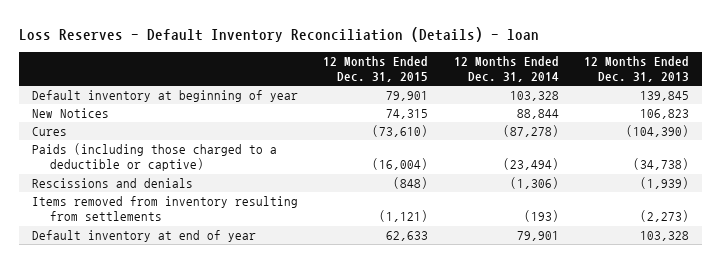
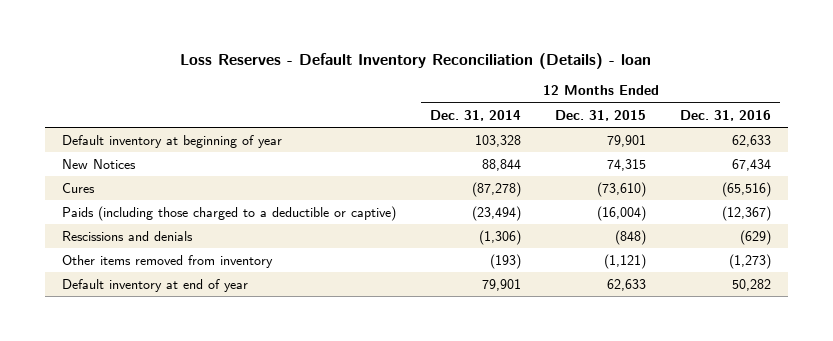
- | 12 Months Ended Dec. 31, 2015 | 12 Months Ended Dec. 31, 2014 | 12 Months Ended Dec. 31, 2013
+ | 12 Months Ended Dec. 31, 2014 | 12 Months Ended Dec. 31, 2015 | 12 Months Ended Dec. 31, 2016
- Items removed from inventory resulting from settlements | (1,121) | (193) | (2,273)
+ Other items removed from inventory | (193) | (1,121) | (1,273)

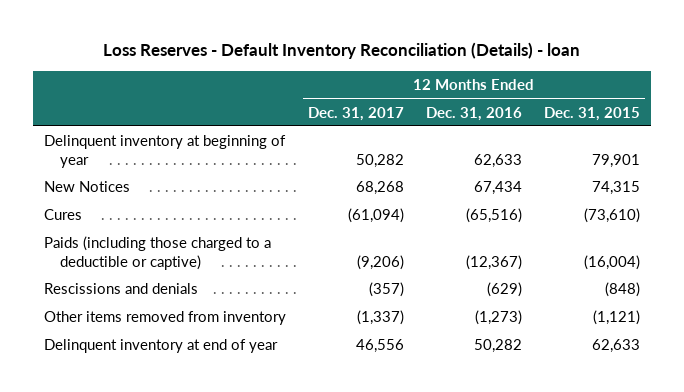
- | 12 Months Ended Dec. 31, 2014 | 12 Months Ended Dec. 31, 2015 | 12 Months Ended Dec. 31, 2016
+ | 12 Months Ended Dec. 31, 2017 | 12 Months Ended Dec. 31, 2016 | 12 Months Ended Dec. 31, 2015
- Default inventory at beginning of year | 103,328 | 79,901 | 62,633
+ Delinquent inventory at beginning of year | 50,282 | 62,633 | 79,901
- Default inventory at end of year | 79,901 | 62,633 | 50,282
+ Delinquent inventory at end of year | 46,556 | 50,282 | 62,633

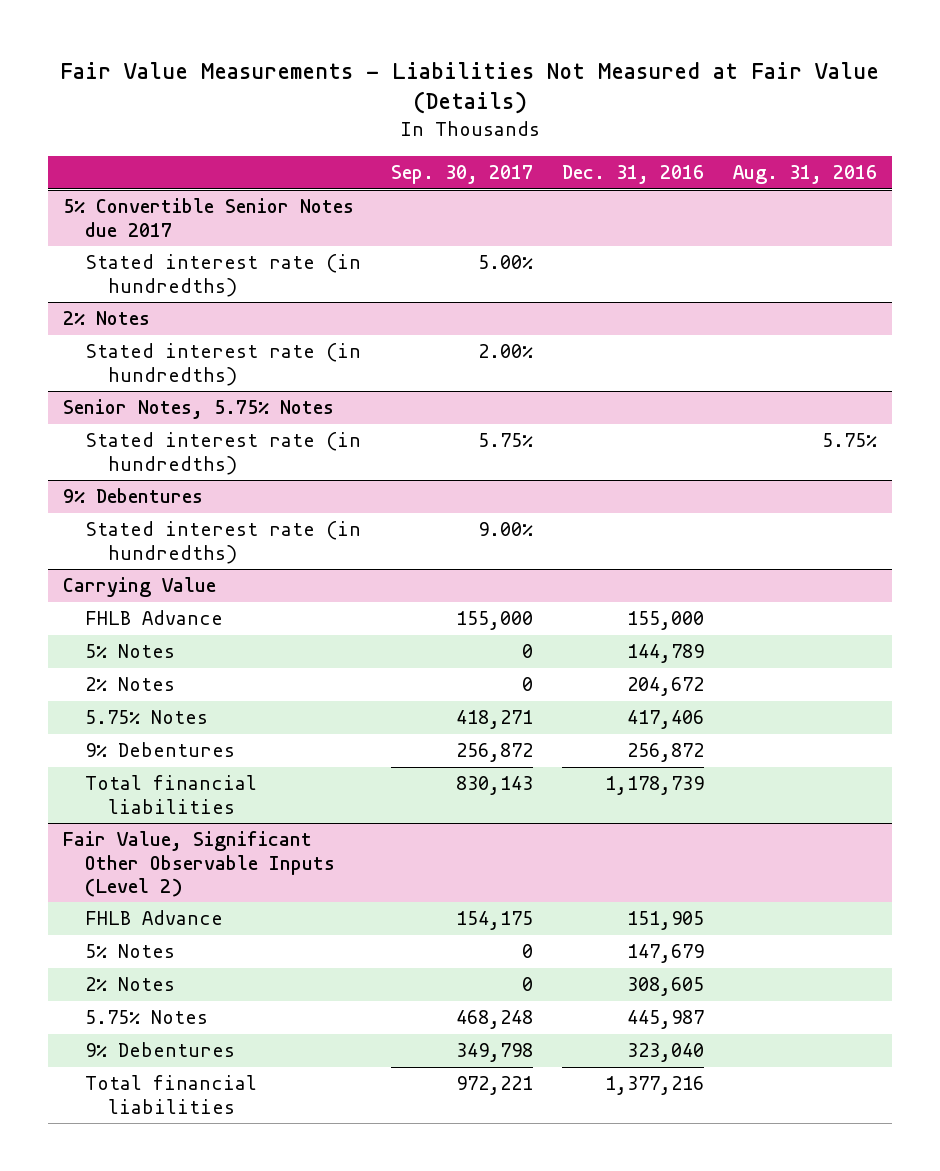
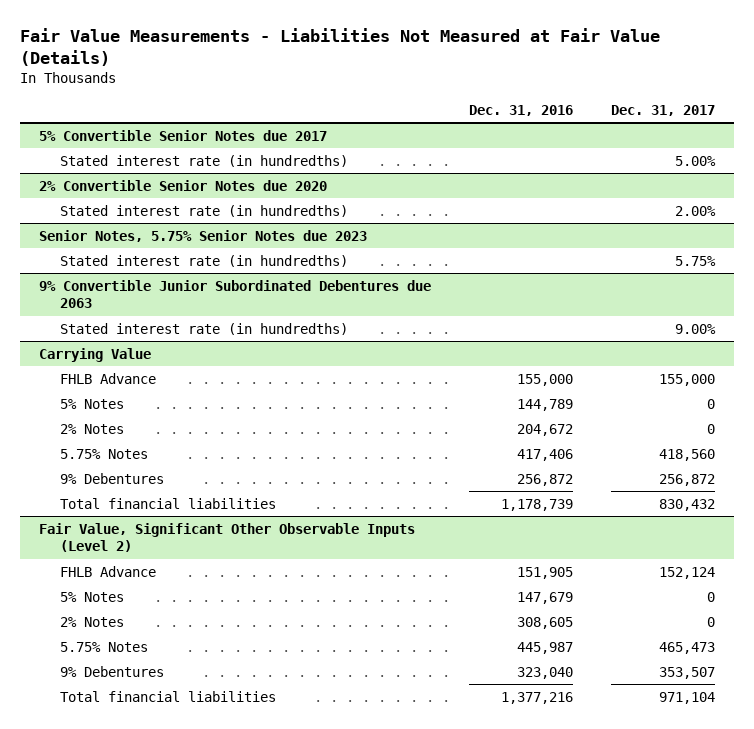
- | Sep. 30, 2017 | Dec. 31, 2016 | Aug. 31, 2016
+ | Dec. 31, 2016 | Dec. 31, 2017
- 2% Notes
+ 2% Convertible Senior Notes due 2020
- Senior Notes, 5.75% Notes
+ Senior Notes, 5.75% Senior Notes due 2023
- 9% Debentures
+ 9% Convertible Junior Subordinated Debentures due 2063

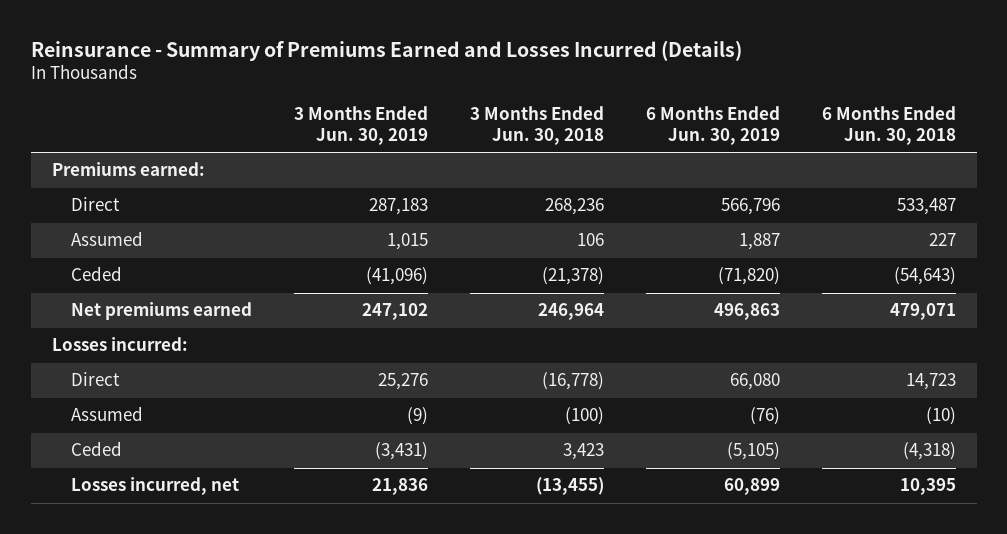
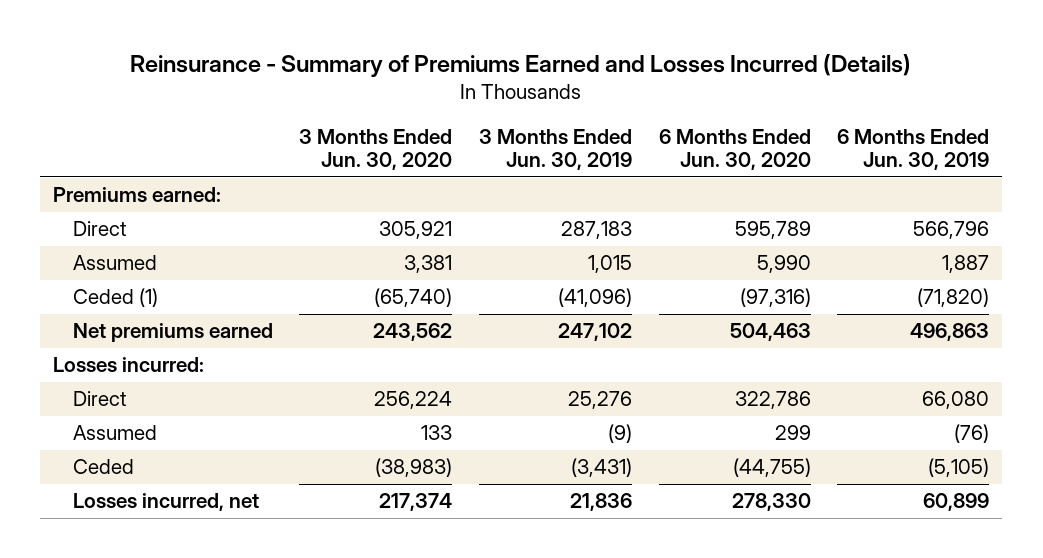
- | 3 Months Ended Jun. 30, 2019 | 3 Months Ended Jun. 30, 2018 | 6 Months Ended Jun. 30, 2019 | 6 Months Ended Jun. 30, 2018
+ | 3 Months Ended Jun. 30, 2020 | 3 Months Ended Jun. 30, 2019 | 6 Months Ended Jun. 30, 2020 | 6 Months Ended Jun. 30, 2019
- Ceded | (41,096) | (21,378) | (71,820) | (54,643)
+ Ceded (1) | (65,740) | (41,096) | (97,316) | (71,820)

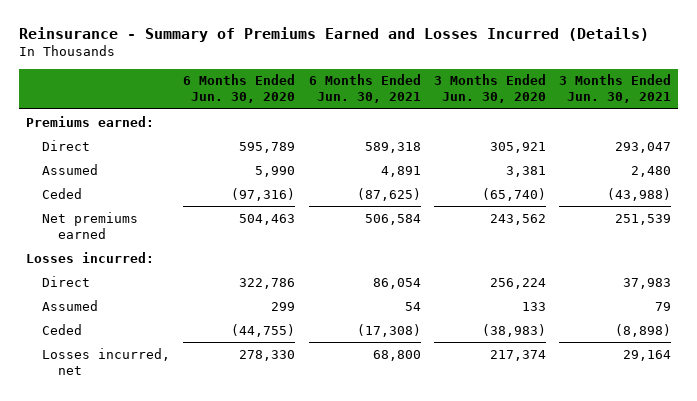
- | 3 Months Ended Jun. 30, 2020 | 3 Months Ended Jun. 30, 2019 | 6 Months Ended Jun. 30, 2020 | 6 Months Ended Jun. 30, 2019
+ | 6 Months Ended Jun. 30, 2020 | 6 Months Ended Jun. 30, 2021 | 3 Months Ended Jun. 30, 2020 | 3 Months Ended Jun. 30, 2021
- Ceded (1) | (65,740) | (41,096) | (97,316) | (71,820)
+ Ceded | (97,316) | (87,625) | (65,740) | (43,988)

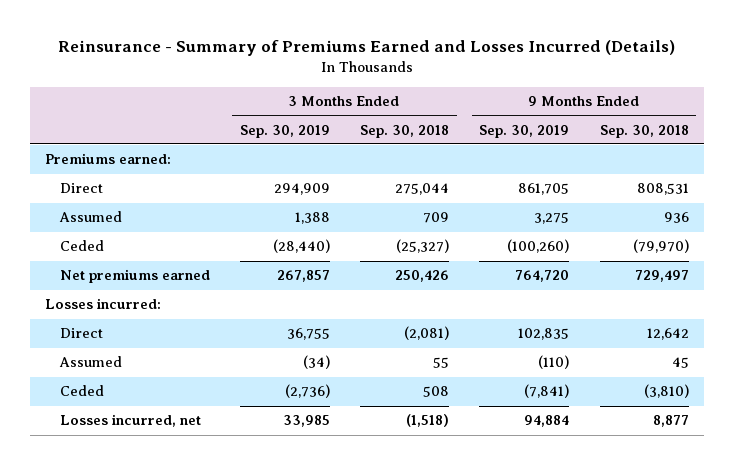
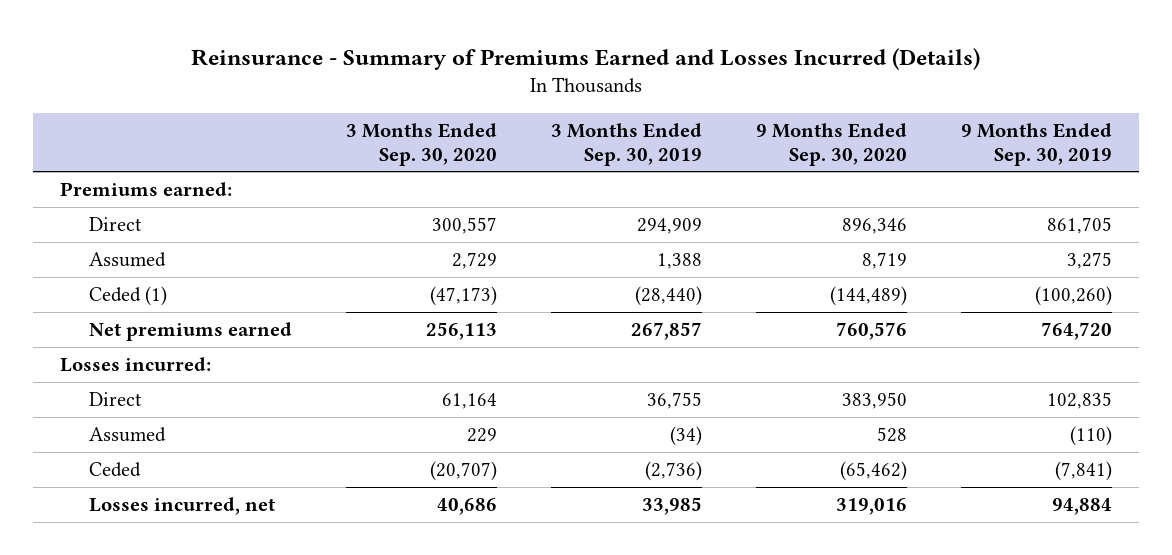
- | 3 Months Ended Sep. 30, 2019 | 3 Months Ended Sep. 30, 2018 | 9 Months Ended Sep. 30, 2019 | 9 Months Ended Sep. 30, 2018
+ | 3 Months Ended Sep. 30, 2020 | 3 Months Ended Sep. 30, 2019 | 9 Months Ended Sep. 30, 2020 | 9 Months Ended Sep. 30, 2019
- Ceded | (28,440) | (25,327) | (100,260) | (79,970)
+ Ceded (1) | (47,173) | (28,440) | (144,489) | (100,260)

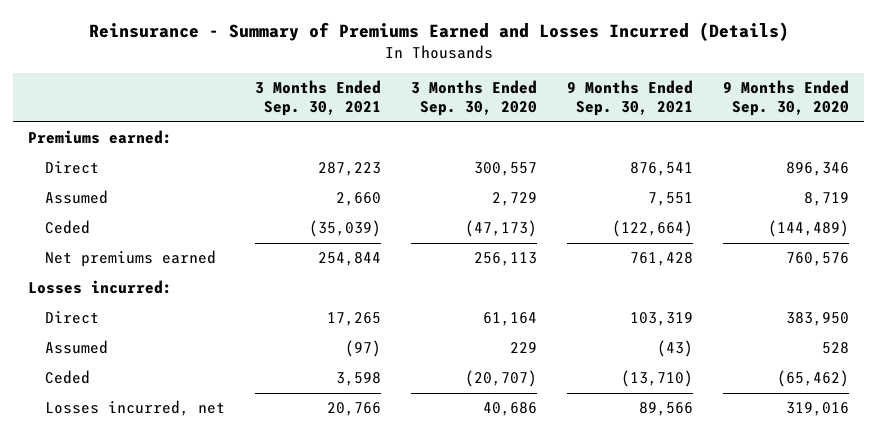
- | 3 Months Ended Sep. 30, 2020 | 3 Months Ended Sep. 30, 2019 | 9 Months Ended Sep. 30, 2020 | 9 Months Ended Sep. 30, 2019
+ | 3 Months Ended Sep. 30, 2021 | 3 Months Ended Sep. 30, 2020 | 9 Months Ended Sep. 30, 2021 | 9 Months Ended Sep. 30, 2020
- Ceded (1) | (47,173) | (28,440) | (144,489) | (100,260)
+ Ceded | (35,039) | (47,173) | (122,664) | (144,489)

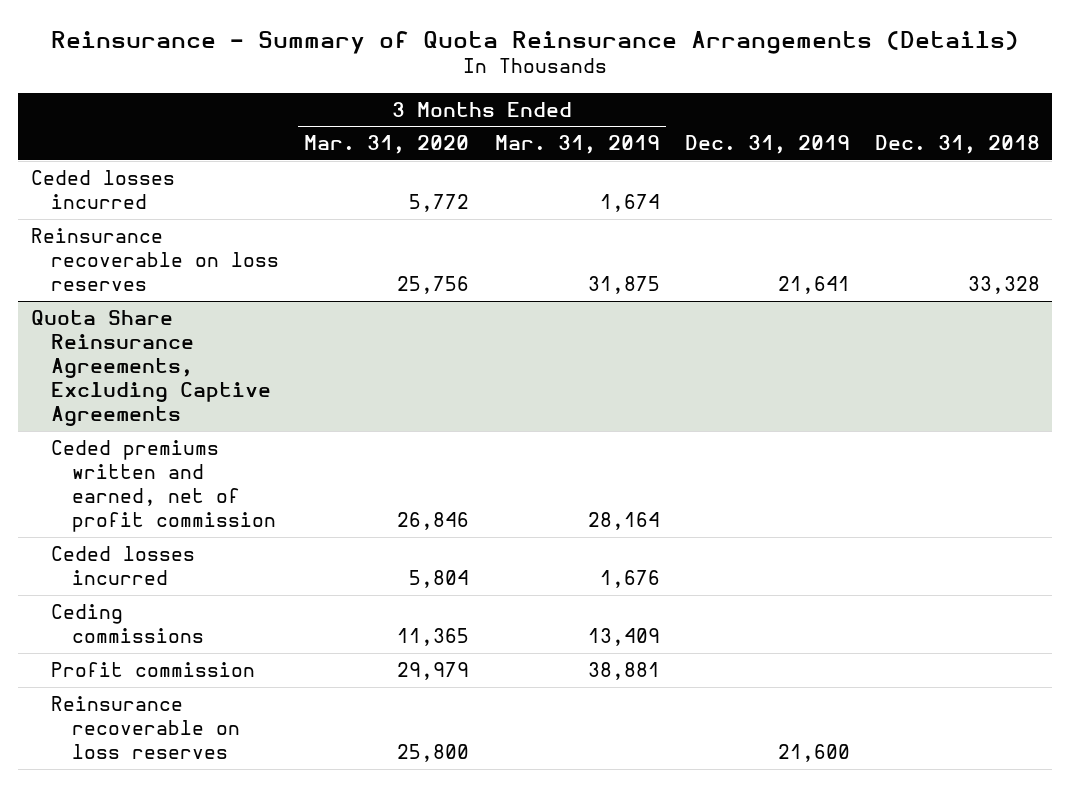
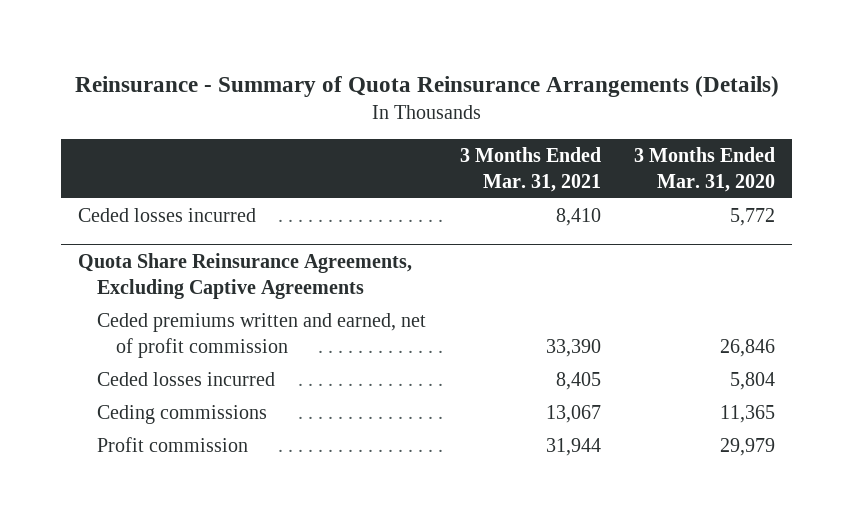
- | 3 Months Ended Mar. 31, 2020 | 3 Months Ended Mar. 31, 2019 | Dec. 31, 2019 | Dec. 31, 2018
+ | 3 Months Ended Mar. 31, 2021 | 3 Months Ended Mar. 31, 2020
- Reinsurance recoverable on loss reserves | 25,756 | 31,875 | 21,641 | 33,328
@ Quota Share Reinsurance Agreements, Excluding Captive Agreements
- Reinsurance recoverable on loss reserves | 25,800 | | 21,600 |

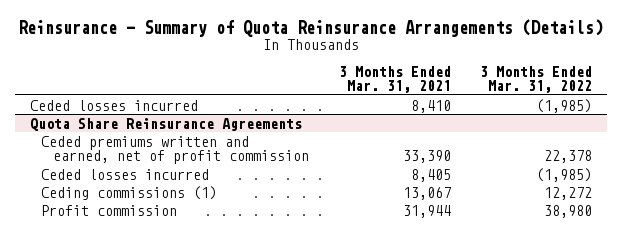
- | 3 Months Ended Mar. 31, 2021 | 3 Months Ended Mar. 31, 2020
+ | 3 Months Ended Mar. 31, 2021 | 3 Months Ended Mar. 31, 2022
- Quota Share Reinsurance Agreements, Excluding Captive Agreements
+ Quota Share Reinsurance Agreements
- Ceding commissions | 13,067 | 11,365
+ Ceding commissions (1) | 13,067 | 12,272

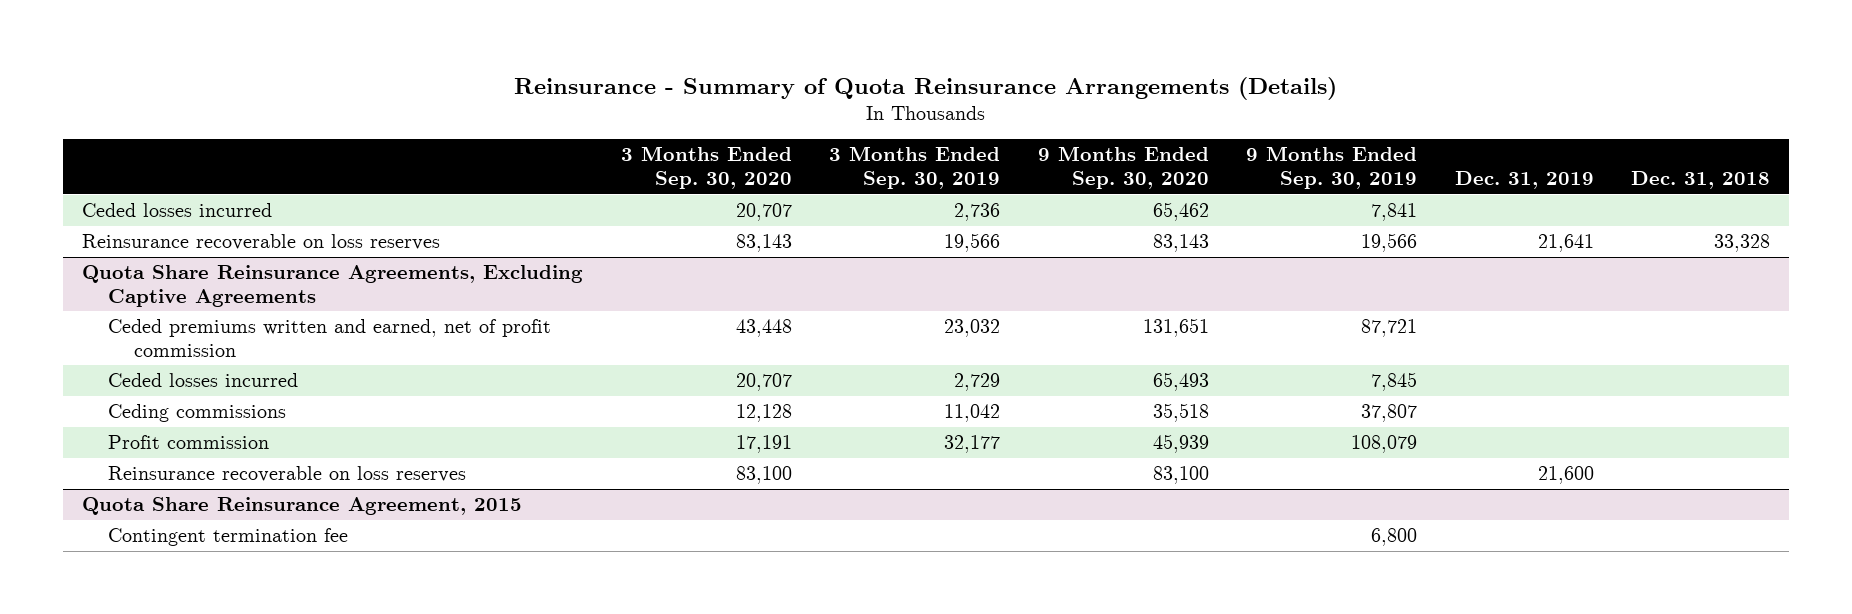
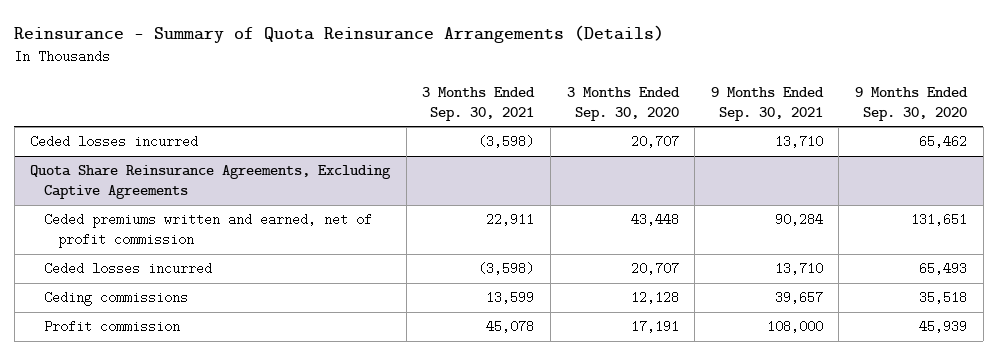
- | 3 Months Ended Sep. 30, 2020 | 3 Months Ended Sep. 30, 2019 | 9 Months Ended Sep. 30, 2020 | 9 Months Ended Sep. 30, 2019 | Dec. 31, 2019 | Dec. 31, 2018
+ | 3 Months Ended Sep. 30, 2021 | 3 Months Ended Sep. 30, 2020 | 9 Months Ended Sep. 30, 2021 | 9 Months Ended Sep. 30, 2020
- Reinsurance recoverable on loss reserves | 83,143 | 19,566 | 83,143 | 19,566 | 21,641 | 33,328
@ Quota Share Reinsurance Agreements, Excluding Captive Agreements
- Reinsurance recoverable on loss reserves | 83,100 | | 83,100 | | 21,600 |
- Quota Share Reinsurance Agreement, 2015
- Contingent termination fee | | | | 6,800 | |

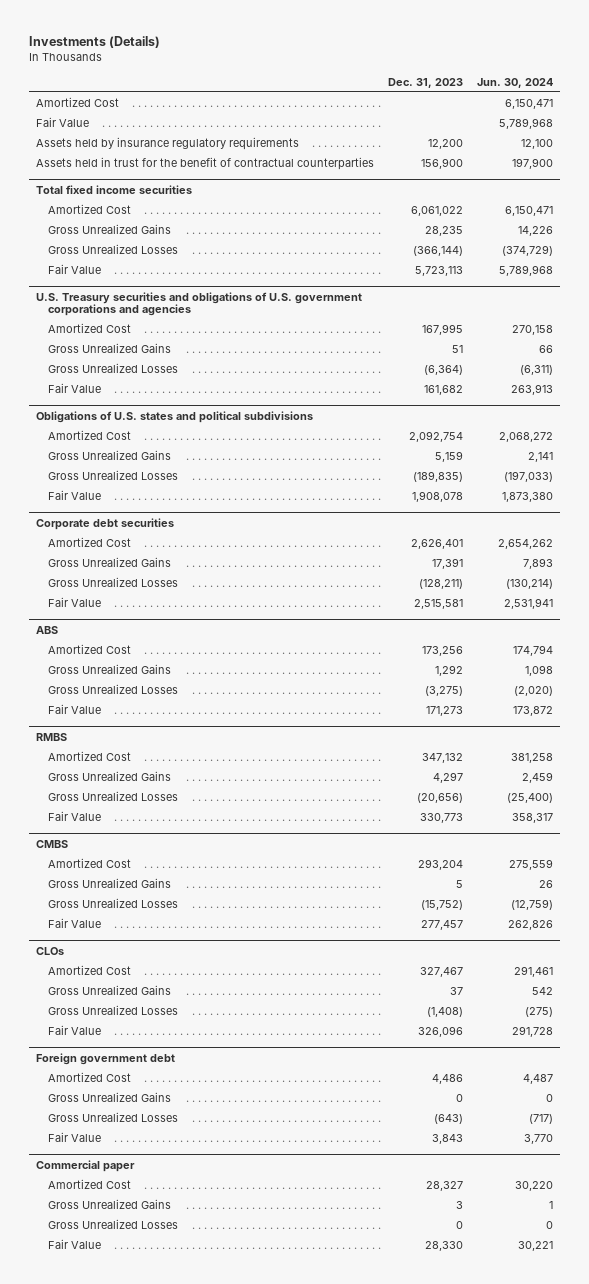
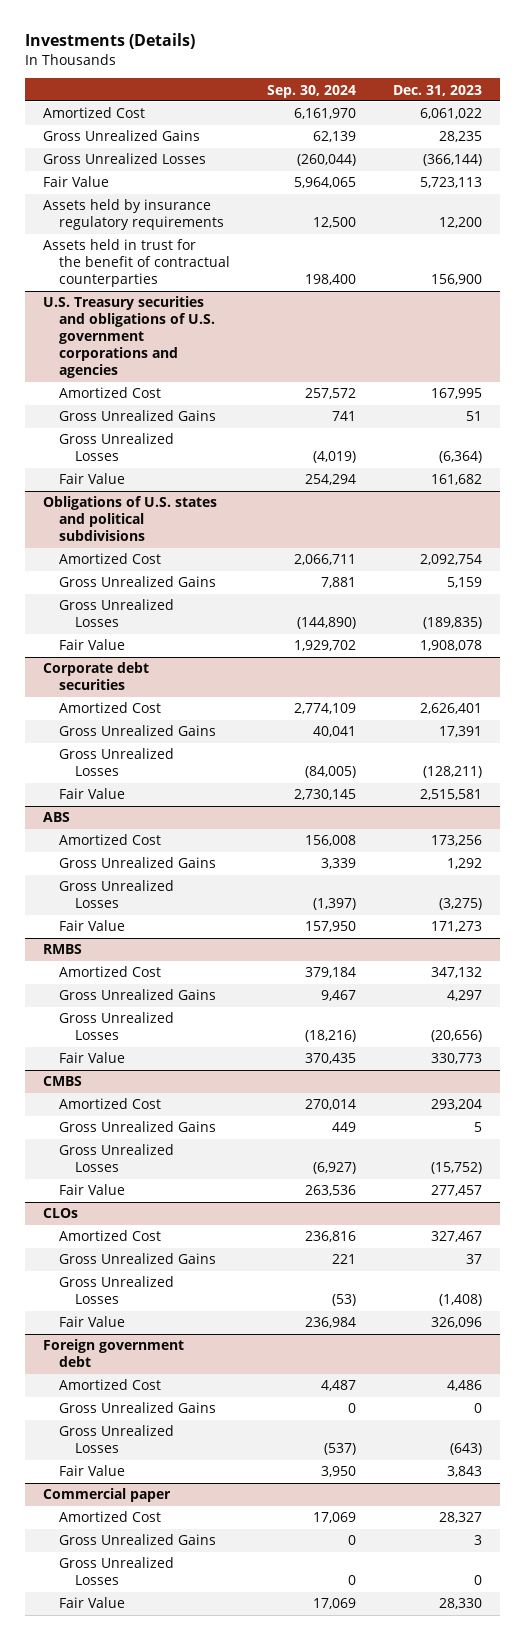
- | Dec. 31, 2023 | Jun. 30, 2024
+ | Sep. 30, 2024 | Dec. 31, 2023
- Amortized Cost | | 6,150,471
- Fair Value | | 5,789,968
- Total fixed income securities
moved down: Assets held by insurance regulatory requirements | 12,500 | 12,200
moved down: Assets held in trust for the benefit of contractual counterparties | 198,400 | 156,900

